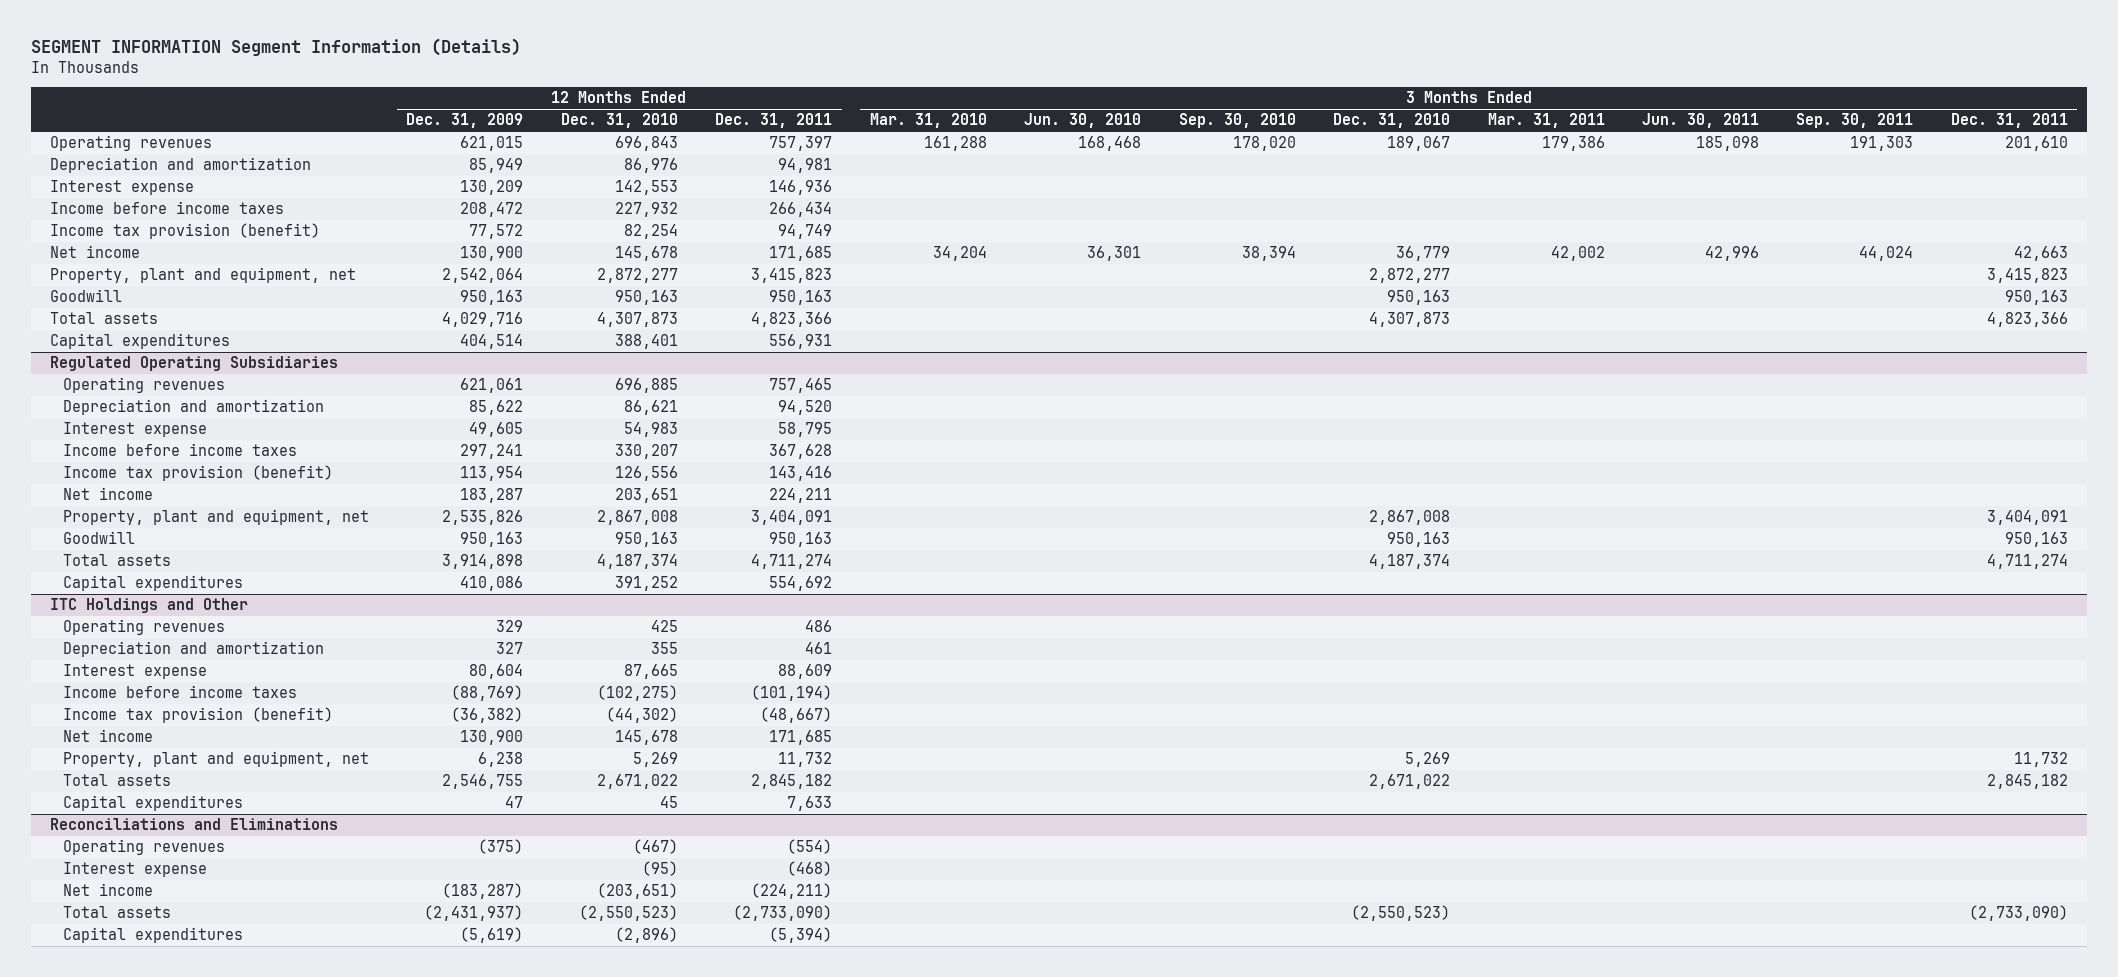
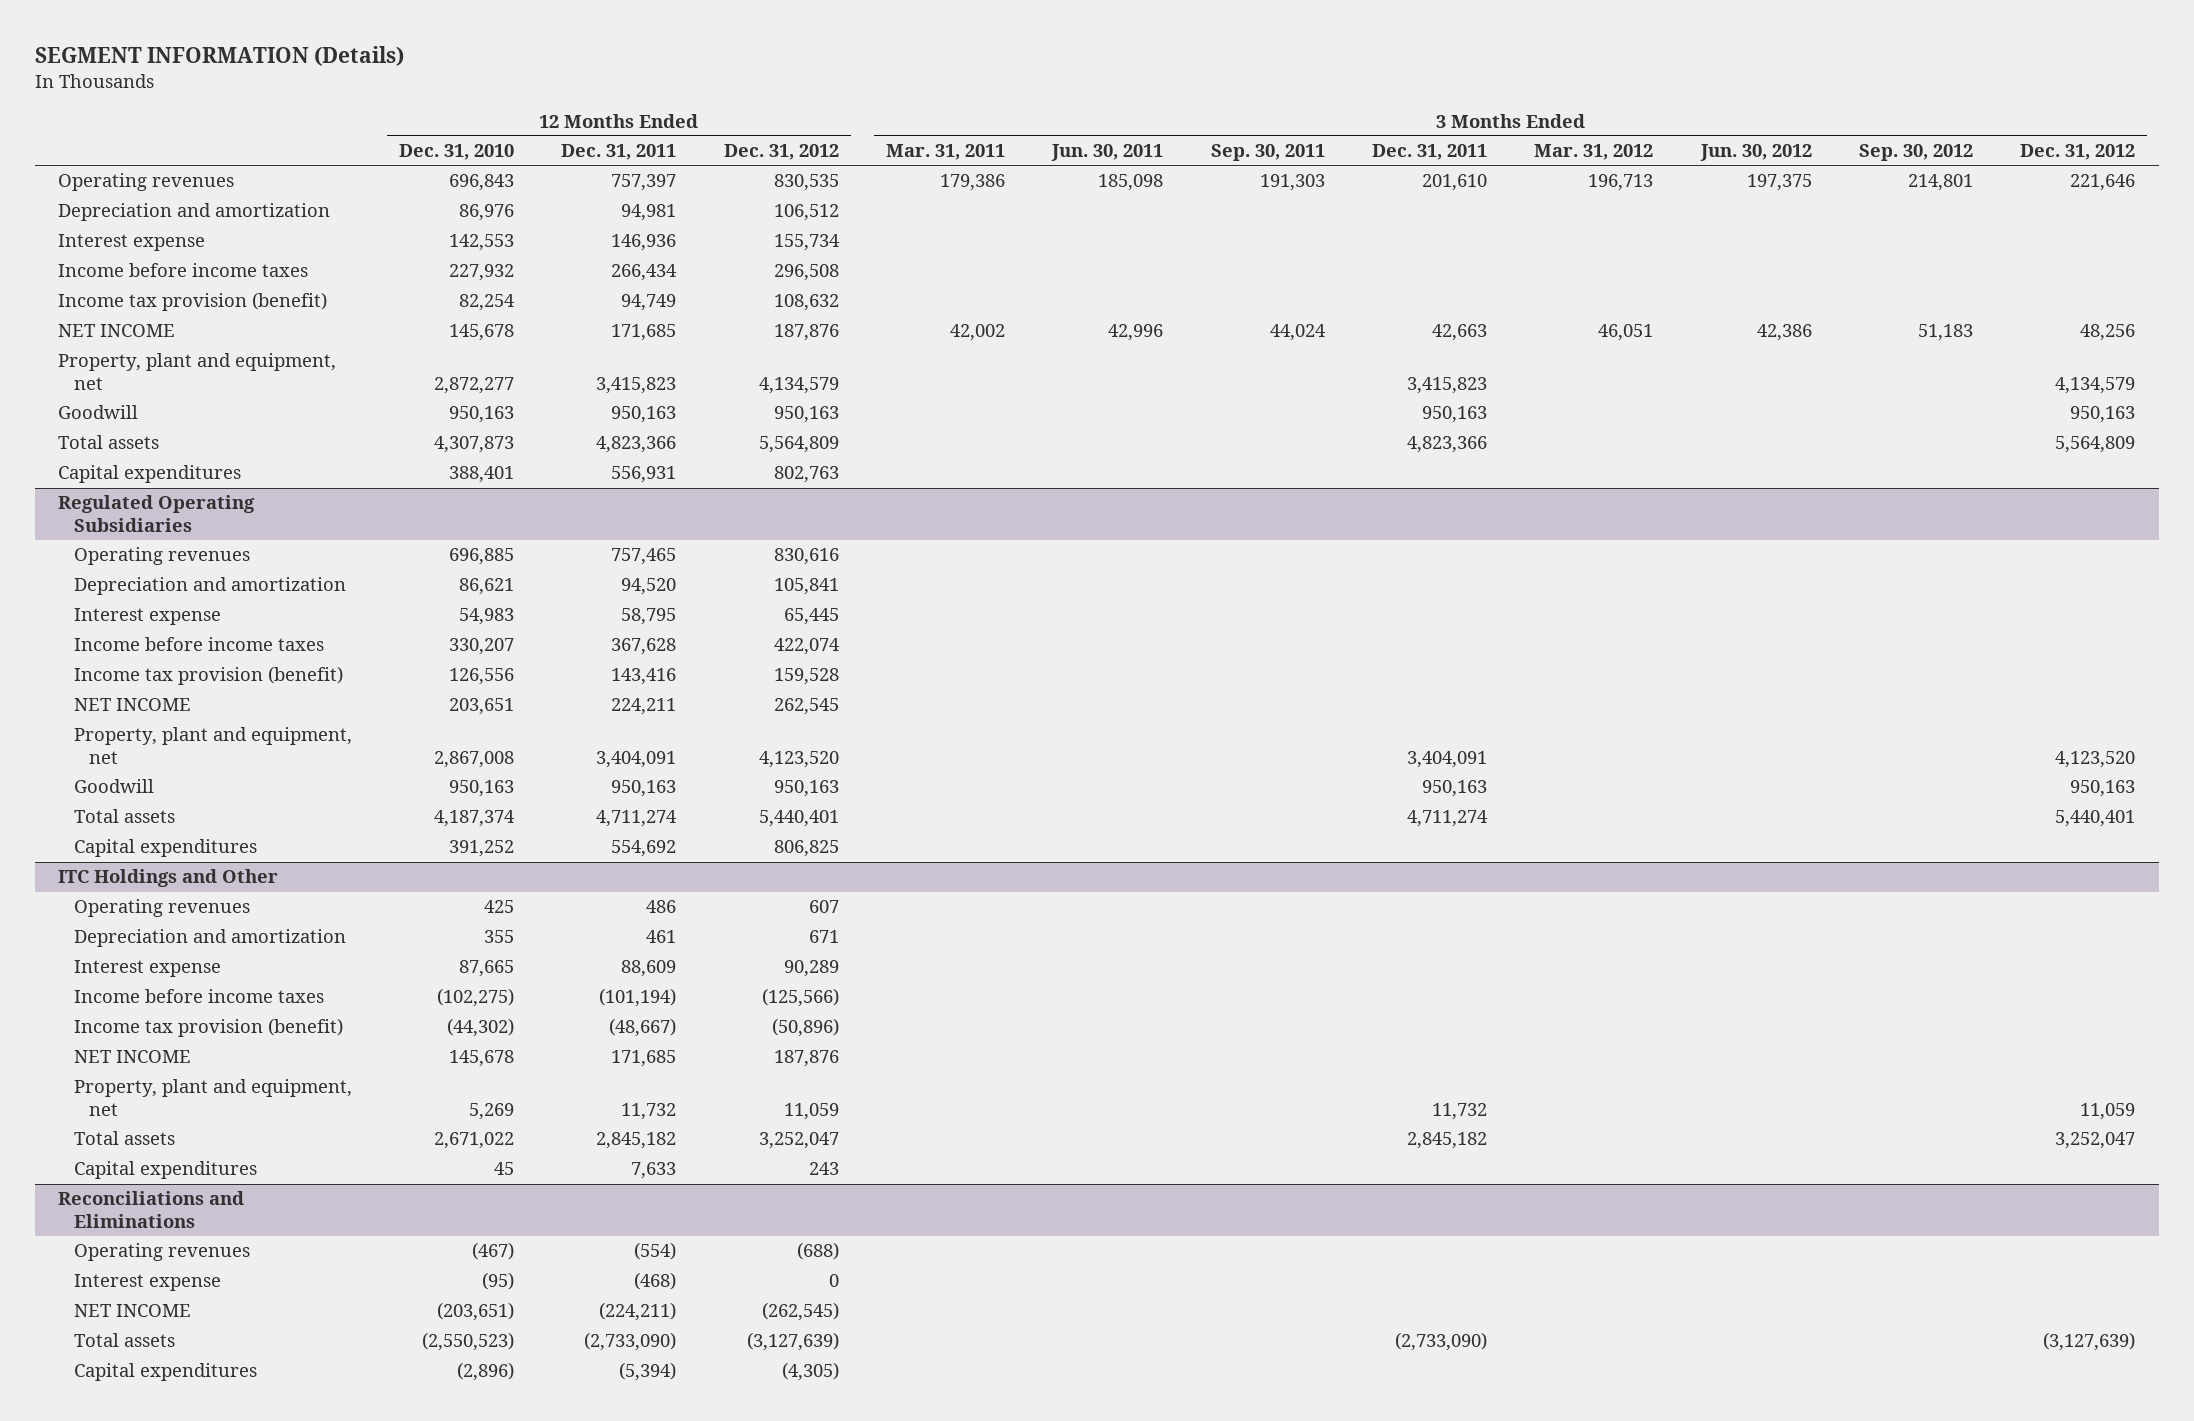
- SEGMENT INFORMATION Segment Information (Details)
+ SEGMENT INFORMATION (Details)
- | 12 Months Ended Dec. 31, 2009 | 12 Months Ended Dec. 31, 2010 | 12 Months Ended Dec. 31, 2011 | 3 Months Ended Mar. 31, 2010 | 3 Months Ended Jun. 30, 2010 | 3 Months Ended Sep. 30, 2010 | 3 Months Ended Dec. 31, 2010 | 3 Months Ended Mar. 31, 2011 | 3 Months Ended Jun. 30, 2011 | 3 Months Ended Sep. 30, 2011 | 3 Months Ended Dec. 31, 2011
+ | 12 Months Ended Dec. 31, 2010 | 12 Months Ended Dec. 31, 2011 | 12 Months Ended Dec. 31, 2012 | 3 Months Ended Mar. 31, 2011 | 3 Months Ended Jun. 30, 2011 | 3 Months Ended Sep. 30, 2011 | 3 Months Ended Dec. 31, 2011 | 3 Months Ended Mar. 31, 2012 | 3 Months Ended Jun. 30, 2012 | 3 Months Ended Sep. 30, 2012 | 3 Months Ended Dec. 31, 2012
- Net income | 130,900 | 145,678 | 171,685 | 34,204 | 36,301 | 38,394 | 36,779 | 42,002 | 42,996 | 44,024 | 42,663
+ NET INCOME | 145,678 | 171,685 | 187,876 | 42,002 | 42,996 | 44,024 | 42,663 | 46,051 | 42,386 | 51,183 | 48,256
@ Regulated Operating Subsidiaries
- Net income | 183,287 | 203,651 | 224,211 | | | | | | | |
+ NET INCOME | 203,651 | 224,211 | 262,545 | | | | | | | |
@ ITC Holdings and Other
- Net income | 130,900 | 145,678 | 171,685 | | | | | | | |
+ NET INCOME | 145,678 | 171,685 | 187,876 | | | | | | | |
@ Reconciliations and Eliminations
- Net income | (183,287) | (203,651) | (224,211) | | | | | | | |
+ NET INCOME | (203,651) | (224,211) | (262,545) | | | | | | | |

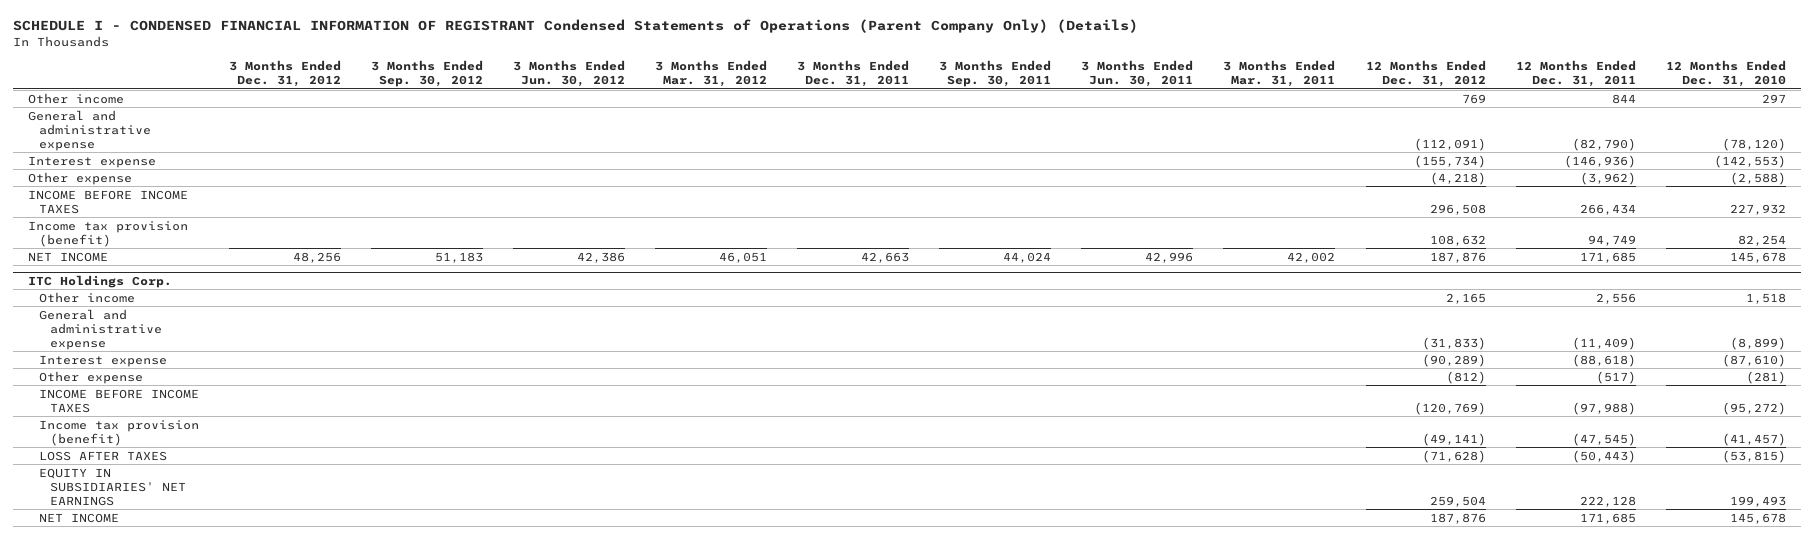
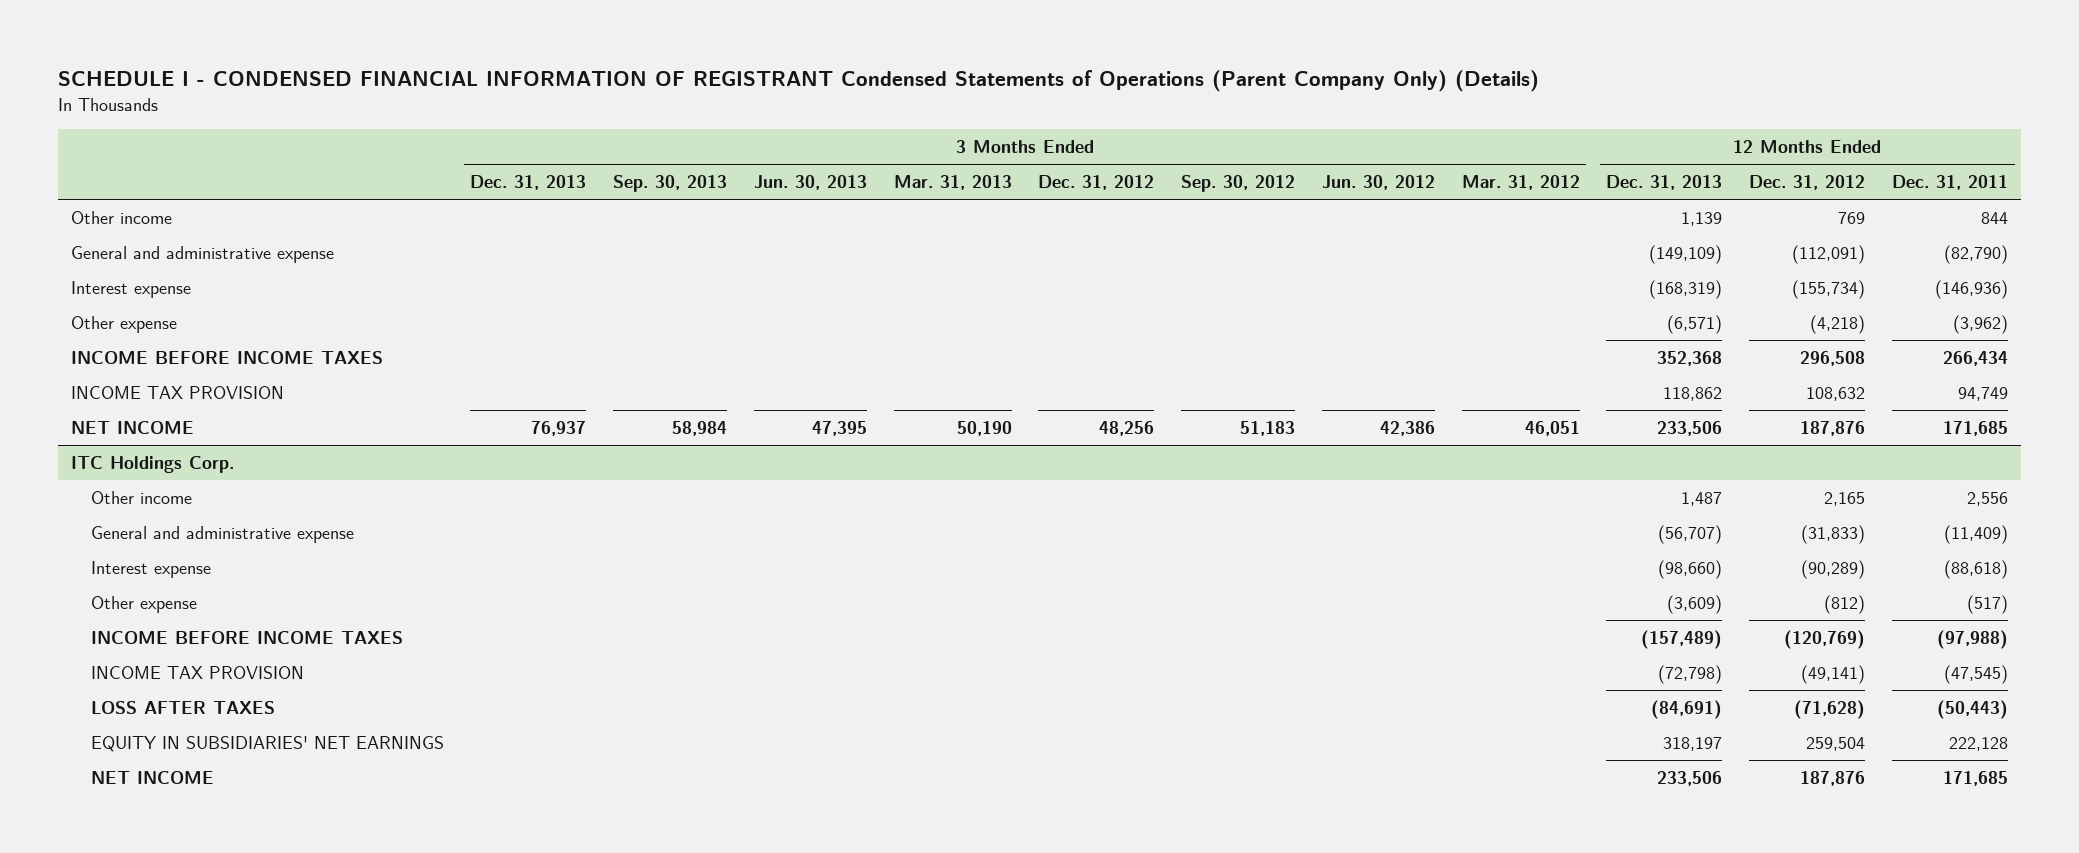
- | 3 Months Ended Dec. 31, 2012 | 3 Months Ended Sep. 30, 2012 | 3 Months Ended Jun. 30, 2012 | 3 Months Ended Mar. 31, 2012 | 3 Months Ended Dec. 31, 2011 | 3 Months Ended Sep. 30, 2011 | 3 Months Ended Jun. 30, 2011 | 3 Months Ended Mar. 31, 2011 | 12 Months Ended Dec. 31, 2012 | 12 Months Ended Dec. 31, 2011 | 12 Months Ended Dec. 31, 2010
+ | 3 Months Ended Dec. 31, 2013 | 3 Months Ended Sep. 30, 2013 | 3 Months Ended Jun. 30, 2013 | 3 Months Ended Mar. 31, 2013 | 3 Months Ended Dec. 31, 2012 | 3 Months Ended Sep. 30, 2012 | 3 Months Ended Jun. 30, 2012 | 3 Months Ended Mar. 31, 2012 | 12 Months Ended Dec. 31, 2013 | 12 Months Ended Dec. 31, 2012 | 12 Months Ended Dec. 31, 2011
- Income tax provision (benefit) | | | | | | | | | 108,632 | 94,749 | 82,254
+ INCOME TAX PROVISION | | | | | | | | | 118,862 | 108,632 | 94,749
@ ITC Holdings Corp.
- Income tax provision (benefit) | | | | | | | | | (49,141) | (47,545) | (41,457)
+ INCOME TAX PROVISION | | | | | | | | | (72,798) | (49,141) | (47,545)

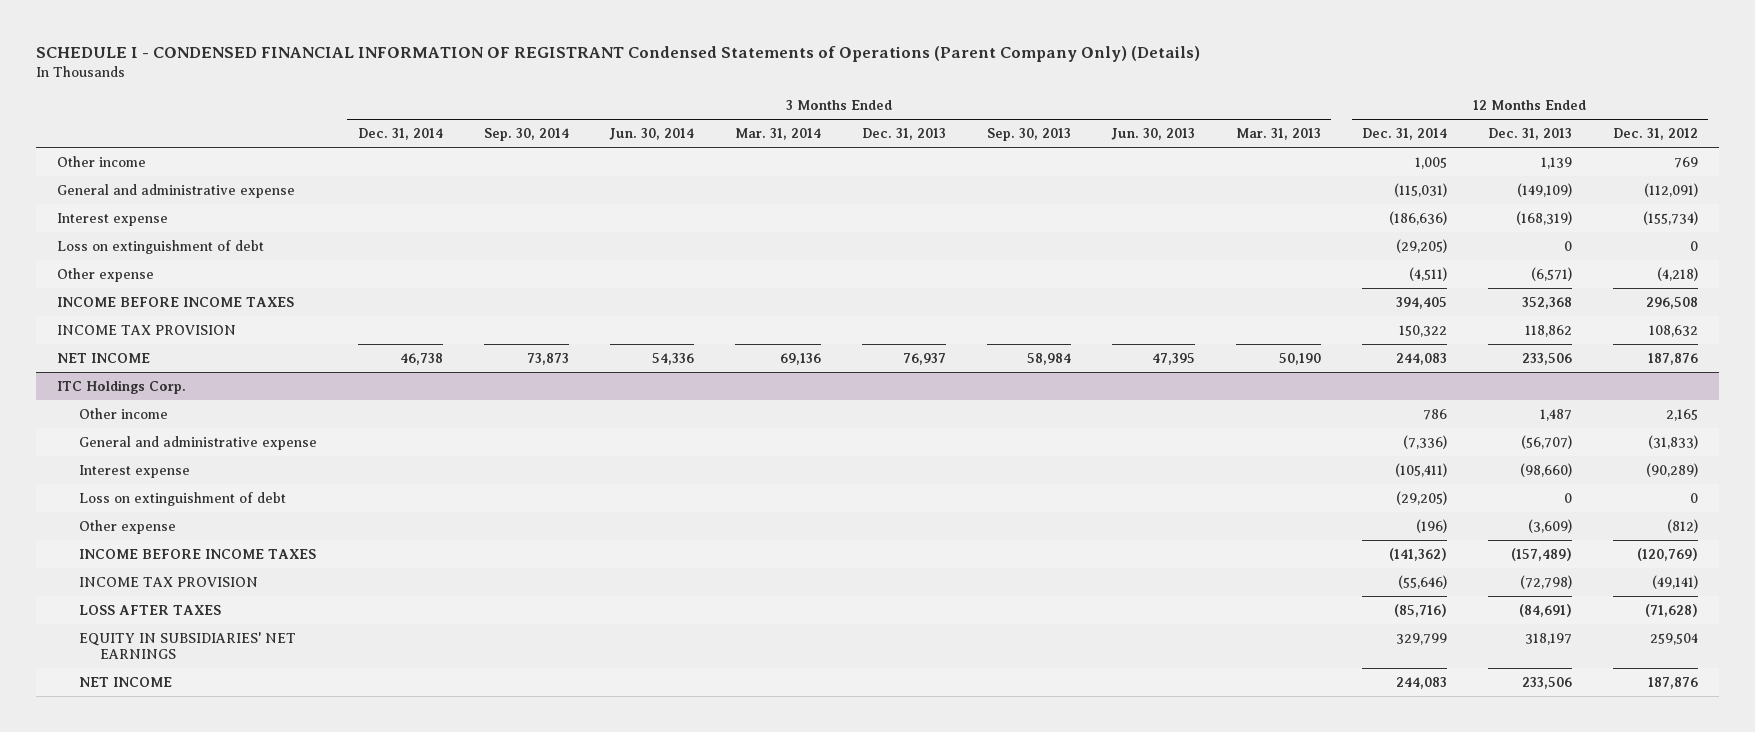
- | 3 Months Ended Dec. 31, 2013 | 3 Months Ended Sep. 30, 2013 | 3 Months Ended Jun. 30, 2013 | 3 Months Ended Mar. 31, 2013 | 3 Months Ended Dec. 31, 2012 | 3 Months Ended Sep. 30, 2012 | 3 Months Ended Jun. 30, 2012 | 3 Months Ended Mar. 31, 2012 | 12 Months Ended Dec. 31, 2013 | 12 Months Ended Dec. 31, 2012 | 12 Months Ended Dec. 31, 2011
+ | 3 Months Ended Dec. 31, 2014 | 3 Months Ended Sep. 30, 2014 | 3 Months Ended Jun. 30, 2014 | 3 Months Ended Mar. 31, 2014 | 3 Months Ended Dec. 31, 2013 | 3 Months Ended Sep. 30, 2013 | 3 Months Ended Jun. 30, 2013 | 3 Months Ended Mar. 31, 2013 | 12 Months Ended Dec. 31, 2014 | 12 Months Ended Dec. 31, 2013 | 12 Months Ended Dec. 31, 2012
+ Loss on extinguishment of debt | | | | | | | | | (29,205) | 0 | 0
@ ITC Holdings Corp.
+ Loss on extinguishment of debt | | | | | | | | | (29,205) | 0 | 0

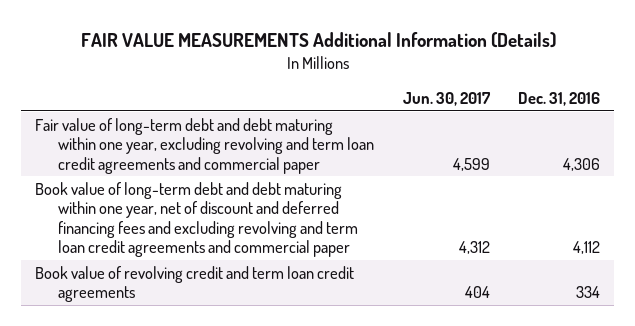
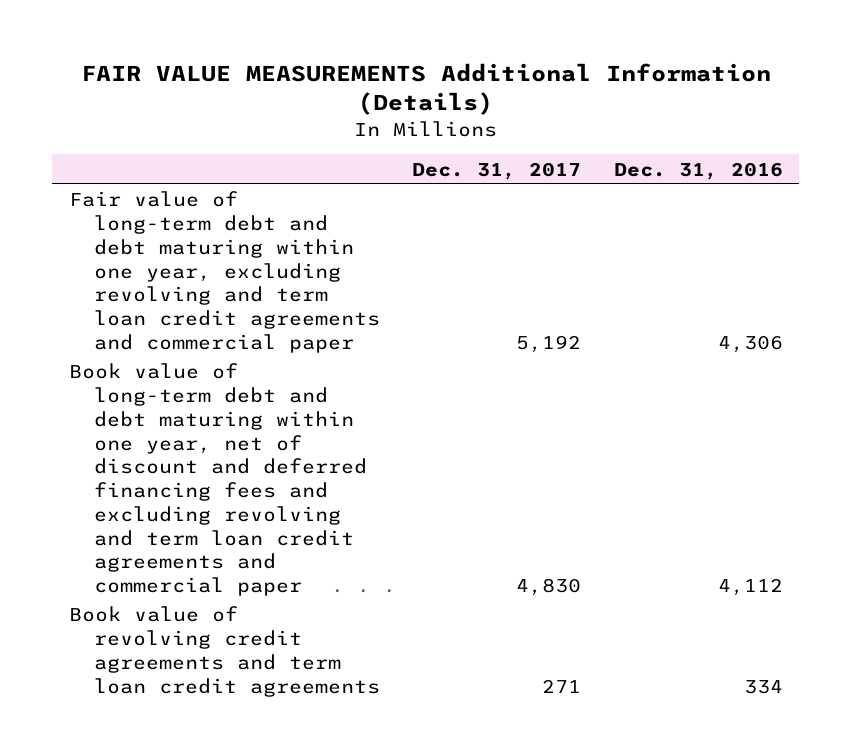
- | Jun. 30, 2017 | Dec. 31, 2016
+ | Dec. 31, 2017 | Dec. 31, 2016
- Book value of revolving credit and term loan credit agreements | 404 | 334
+ Book value of revolving credit agreements and term loan credit agreements | 271 | 334

